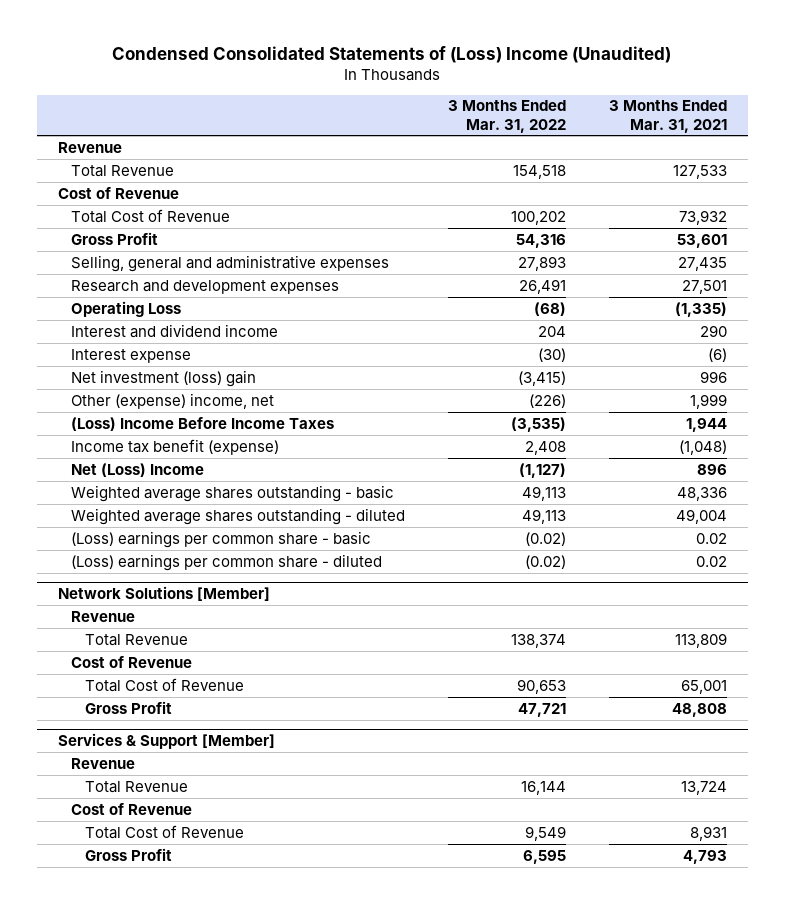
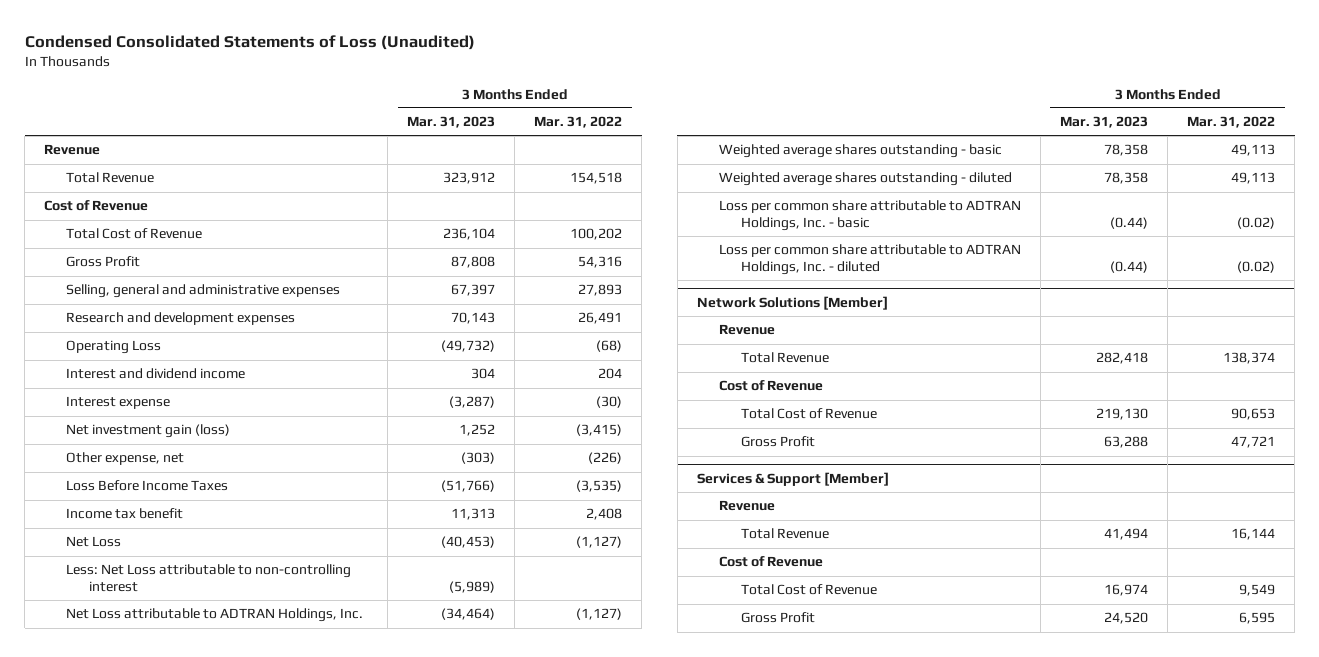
- Condensed Consolidated Statements of (Loss) Income (Unaudited)
+ Condensed Consolidated Statements of Loss (Unaudited)
- | 3 Months Ended Mar. 31, 2022 | 3 Months Ended Mar. 31, 2021
+ | 3 Months Ended Mar. 31, 2023 | 3 Months Ended Mar. 31, 2022
- Net investment (loss) gain | (3,415) | 996
- Other (expense) income, net | (226) | 1,999
- (Loss) Income Before Income Taxes | (3,535) | 1,944
- Income tax benefit (expense) | 2,408 | (1,048)
- Net (Loss) Income | (1,127) | 896
+ Net investment gain (loss) | 1,252 | (3,415)
+ Other expense, net | (303) | (226)
+ Loss Before Income Taxes | (51,766) | (3,535)
+ Income tax benefit | 11,313 | 2,408
+ Net Loss | (40,453) | (1,127)
+ Less: Net Loss attributable to non-controlling interest | (5,989) |
+ Net Loss attributable to ADTRAN Holdings, Inc. | (34,464) | (1,127)
- (Loss) earnings per common share - basic | (0.02) | 0.02
- (Loss) earnings per common share - diluted | (0.02) | 0.02
+ Loss per common share attributable to ADTRAN Holdings, Inc. - basic | (0.44) | (0.02)
+ Loss per common share attributable to ADTRAN Holdings, Inc. - diluted | (0.44) | (0.02)

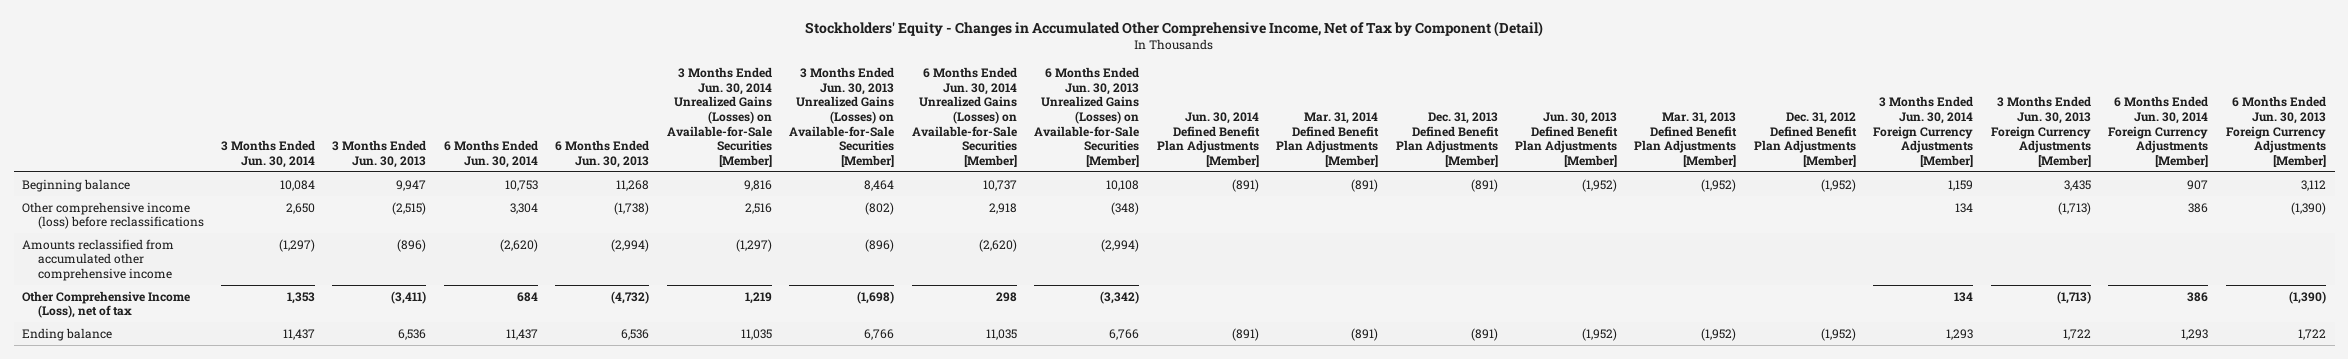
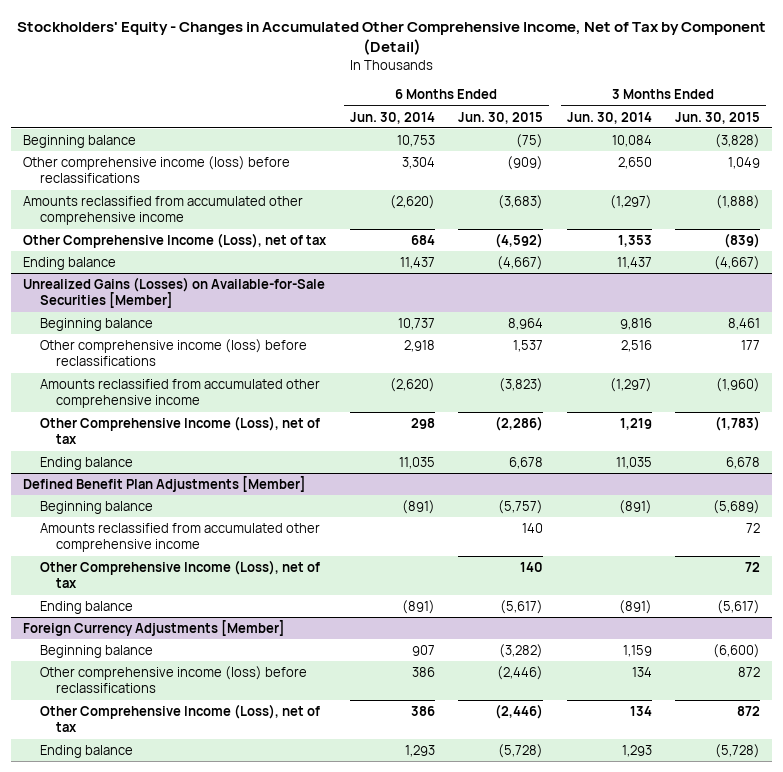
- | 3 Months Ended Jun. 30, 2014 | 3 Months Ended Jun. 30, 2013 | 6 Months Ended Jun. 30, 2014 | 6 Months Ended Jun. 30, 2013 | 3 Months Ended Jun. 30, 2014 Unrealized Gains (Losses) on Available-for-Sale Securities [Member] | 3 Months Ended Jun. 30, 2013 Unrealized Gains (Losses) on Available-for-Sale Securities [Member] | 6 Months Ended Jun. 30, 2014 Unrealized Gains (Losses) on Available-for-Sale Securities [Member] | 6 Months Ended Jun. 30, 2013 Unrealized Gains (Losses) on Available-for-Sale Securities [Member] | Jun. 30, 2014 Defined Benefit Plan Adjustments [Member] | Mar. 31, 2014 Defined Benefit Plan Adjustments [Member] | Dec. 31, 2013 Defined Benefit Plan Adjustments [Member] | Jun. 30, 2013 Defined Benefit Plan Adjustments [Member] | Mar. 31, 2013 Defined Benefit Plan Adjustments [Member] | Dec. 31, 2012 Defined Benefit Plan Adjustments [Member] | 3 Months Ended Jun. 30, 2014 Foreign Currency Adjustments [Member] | 3 Months Ended Jun. 30, 2013 Foreign Currency Adjustments [Member] | 6 Months Ended Jun. 30, 2014 Foreign Currency Adjustments [Member] | 6 Months Ended Jun. 30, 2013 Foreign Currency Adjustments [Member]
+ | 6 Months Ended Jun. 30, 2014 | 6 Months Ended Jun. 30, 2015 | 3 Months Ended Jun. 30, 2014 | 3 Months Ended Jun. 30, 2015
+ Unrealized Gains (Losses) on Available-for-Sale Securities [Member]
+ Beginning balance | 10,737 | 8,964 | 9,816 | 8,461
+ Other comprehensive income (loss) before reclassifications | 2,918 | 1,537 | 2,516 | 177
+ Amounts reclassified from accumulated other comprehensive income | (2,620) | (3,823) | (1,297) | (1,960)
+ Other Comprehensive Income (Loss), net of tax | 298 | (2,286) | 1,219 | (1,783)
+ Ending balance | 11,035 | 6,678 | 11,035 | 6,678
+ Defined Benefit Plan Adjustments [Member]
+ Beginning balance | (891) | (5,757) | (891) | (5,689)
+ Amounts reclassified from accumulated other comprehensive income | | 140 | | 72
+ Other Comprehensive Income (Loss), net of tax | | 140 | | 72
+ Ending balance | (891) | (5,617) | (891) | (5,617)
+ Foreign Currency Adjustments [Member]
+ Beginning balance | 907 | (3,282) | 1,159 | (6,600)
+ Other comprehensive income (loss) before reclassifications | 386 | (2,446) | 134 | 872
+ Other Comprehensive Income (Loss), net of tax | 386 | (2,446) | 134 | 872
+ Ending balance | 1,293 | (5,728) | 1,293 | (5,728)

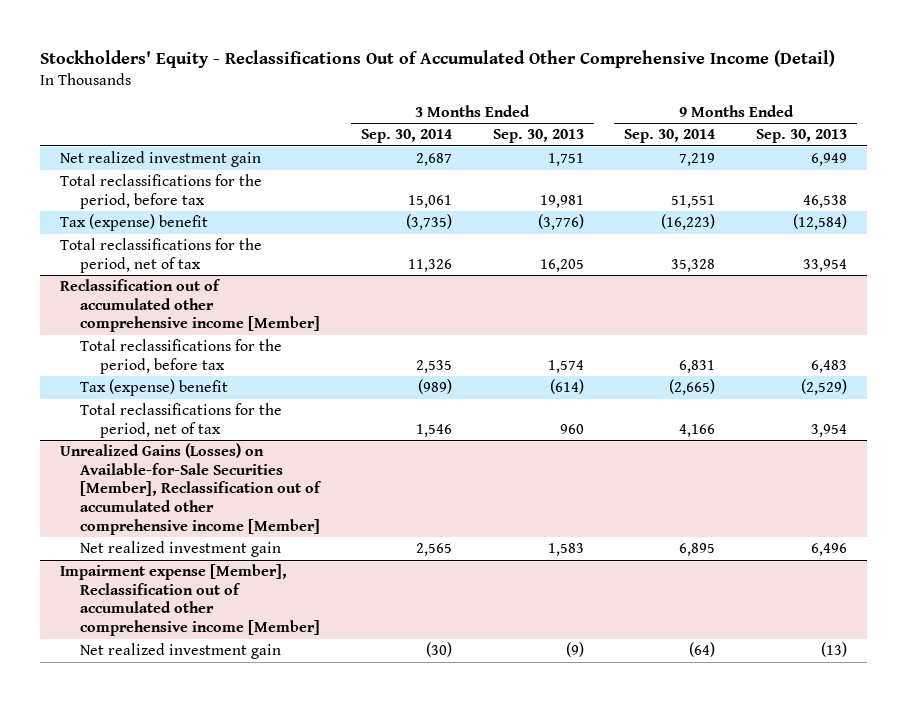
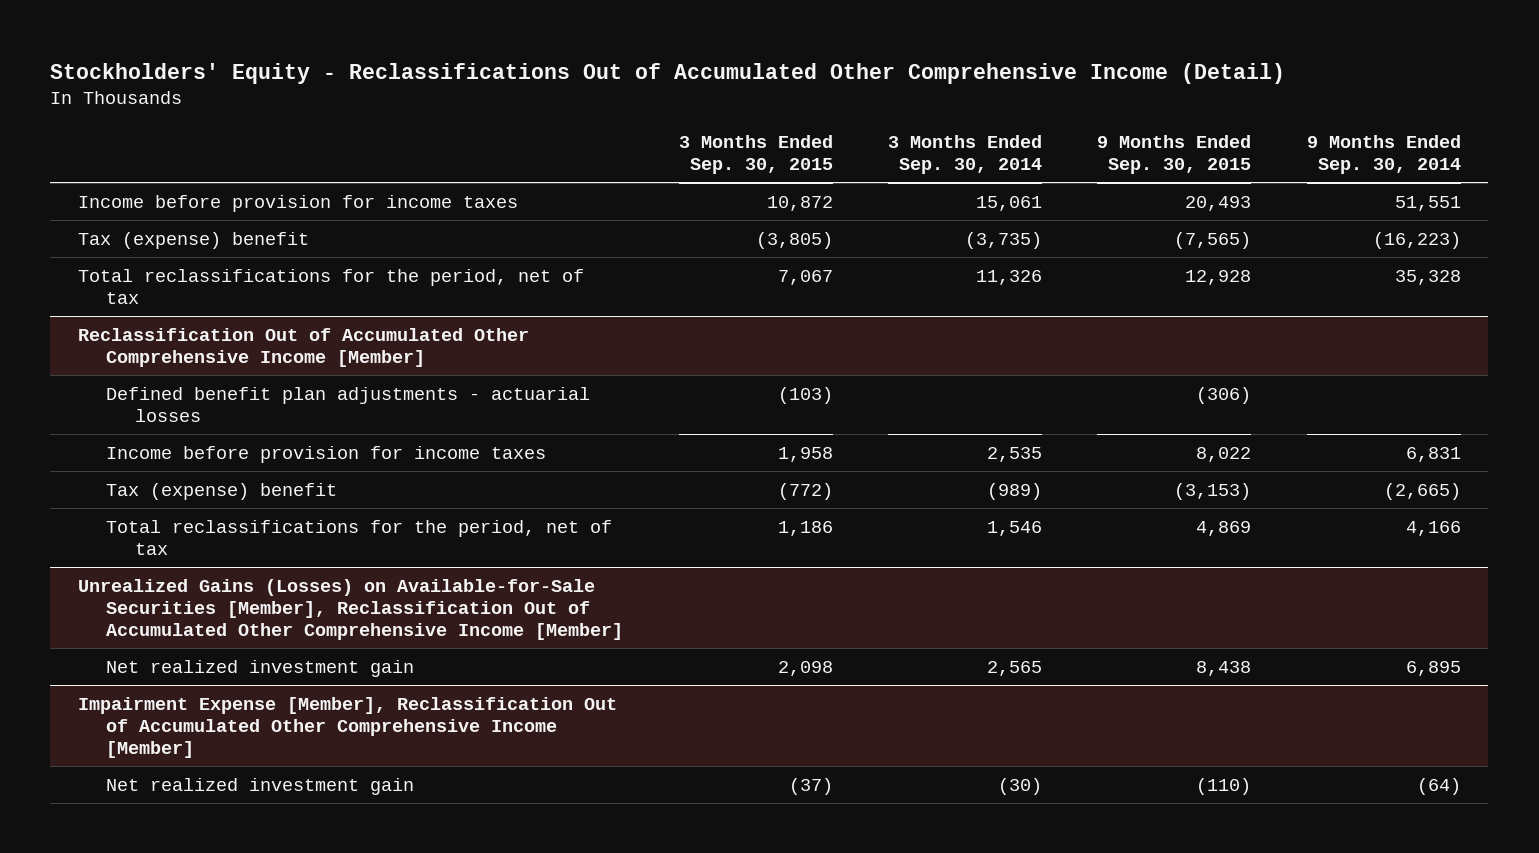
- | 3 Months Ended Sep. 30, 2014 | 3 Months Ended Sep. 30, 2013 | 9 Months Ended Sep. 30, 2014 | 9 Months Ended Sep. 30, 2013
+ | 3 Months Ended Sep. 30, 2015 | 3 Months Ended Sep. 30, 2014 | 9 Months Ended Sep. 30, 2015 | 9 Months Ended Sep. 30, 2014
- Net realized investment gain | 2,687 | 1,751 | 7,219 | 6,949
- Total reclassifications for the period, before tax | 15,061 | 19,981 | 51,551 | 46,538
+ Income before provision for income taxes | 10,872 | 15,061 | 20,493 | 51,551
- Reclassification out of accumulated other comprehensive income [Member]
- Total reclassifications for the period, before tax | 2,535 | 1,574 | 6,831 | 6,483
+ Reclassification Out of Accumulated Other Comprehensive Income [Member]
+ Defined benefit plan adjustments - actuarial losses | (103) | | (306) |
+ Income before provision for income taxes | 1,958 | 2,535 | 8,022 | 6,831
- Unrealized Gains (Losses) on Available-for-Sale Securities [Member], Reclassification out of accumulated other comprehensive income [Member]
+ Unrealized Gains (Losses) on Available-for-Sale Securities [Member], Reclassification Out of Accumulated Other Comprehensive Income [Member]
- Impairment expense [Member], Reclassification out of accumulated other comprehensive income [Member]
+ Impairment Expense [Member], Reclassification Out of Accumulated Other Comprehensive Income [Member]

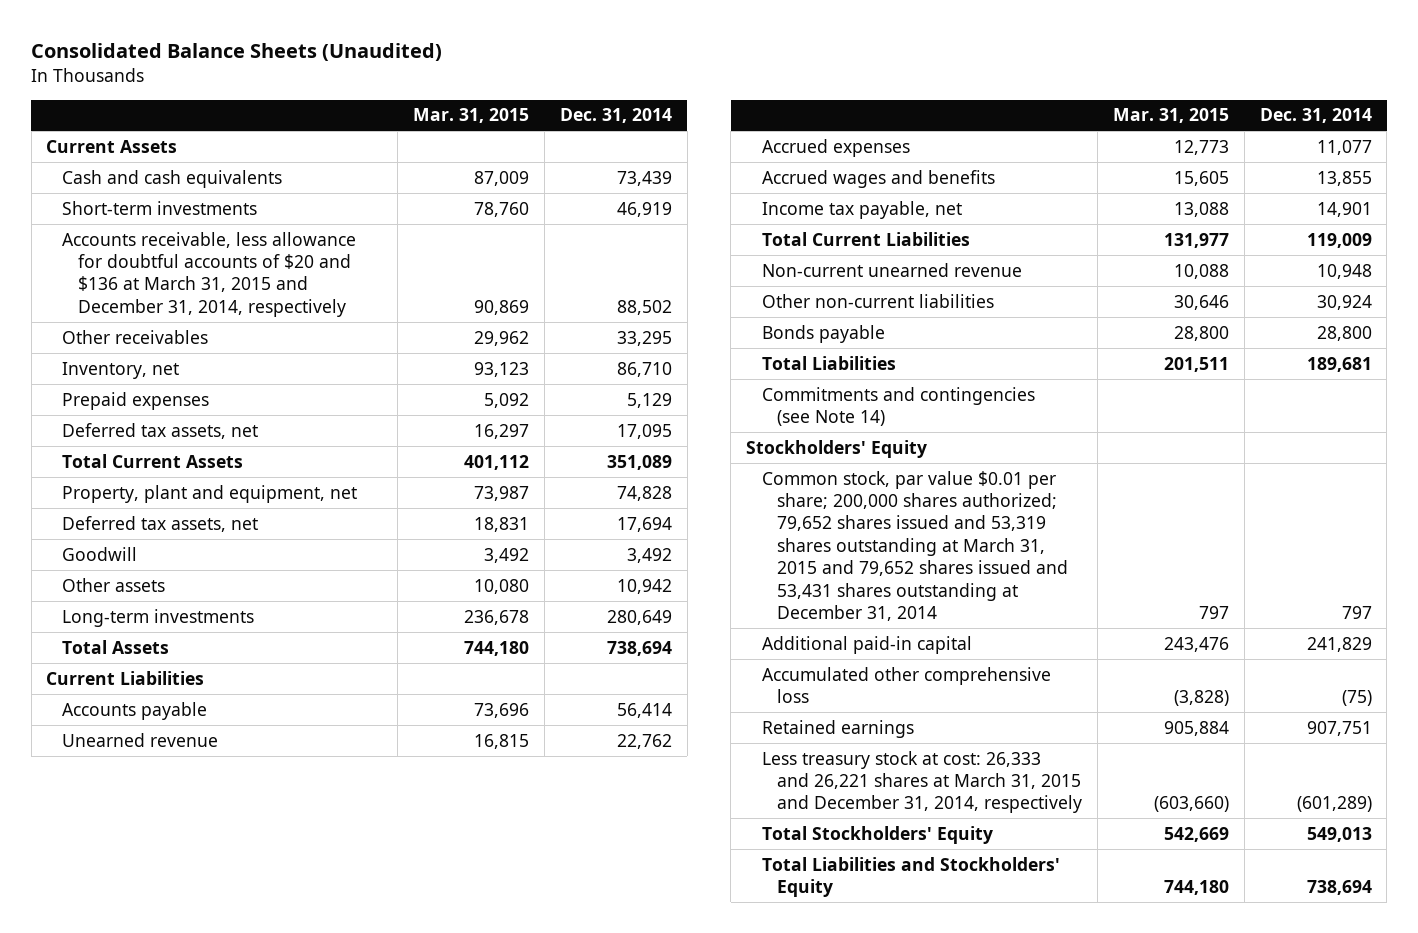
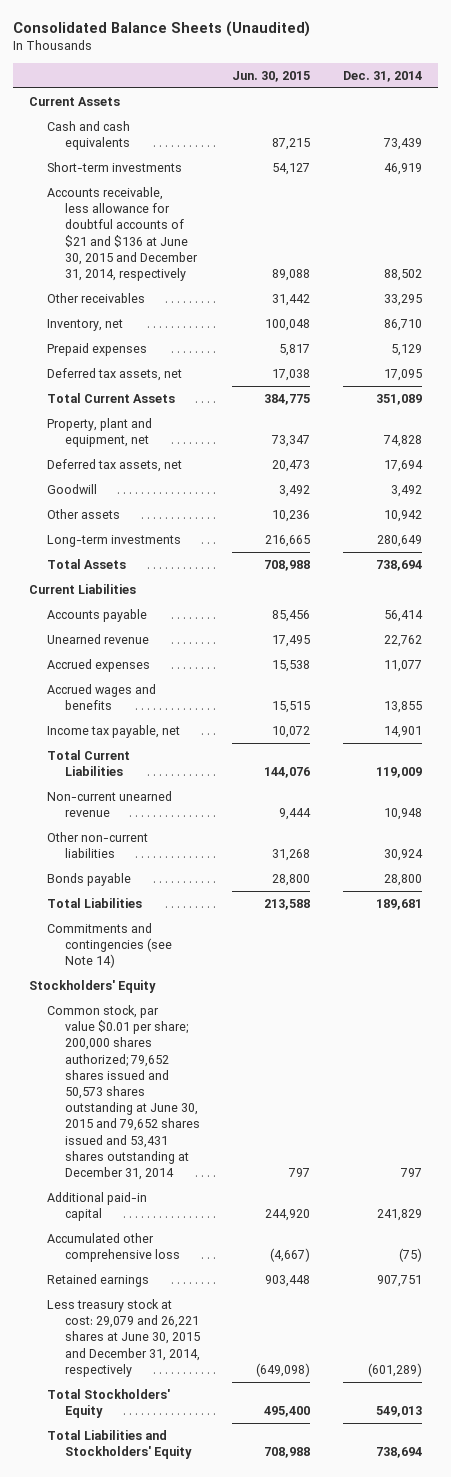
- | Mar. 31, 2015 | Dec. 31, 2014
+ | Jun. 30, 2015 | Dec. 31, 2014
- Accounts receivable, less allowance for doubtful accounts of $20 and $136 at March 31, 2015 and December 31, 2014, respectively | 90,869 | 88,502
+ Accounts receivable, less allowance for doubtful accounts of $21 and $136 at June 30, 2015 and December 31, 2014, respectively | 89,088 | 88,502
- Common stock, par value $0.01 per share; 200,000 shares authorized; 79,652 shares issued and 53,319 shares outstanding at March 31, 2015 and 79,652 shares issued and 53,431 shares outstanding at December 31, 2014 | 797 | 797
+ Common stock, par value $0.01 per share; 200,000 shares authorized; 79,652 shares issued and 50,573 shares outstanding at June 30, 2015 and 79,652 shares issued and 53,431 shares outstanding at December 31, 2014 | 797 | 797
- Less treasury stock at cost: 26,333 and 26,221 shares at March 31, 2015 and December 31, 2014, respectively | (603,660) | (601,289)
+ Less treasury stock at cost: 29,079 and 26,221 shares at June 30, 2015 and December 31, 2014, respectively | (649,098) | (601,289)

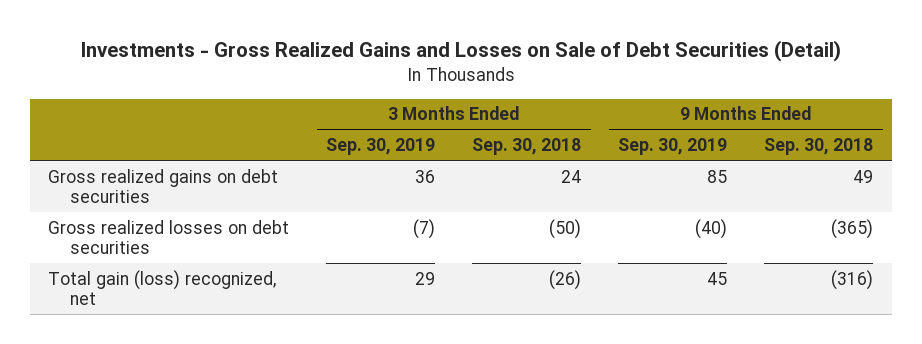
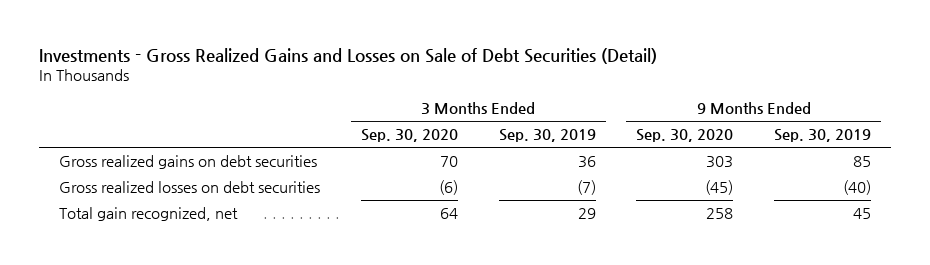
- | 3 Months Ended Sep. 30, 2019 | 3 Months Ended Sep. 30, 2018 | 9 Months Ended Sep. 30, 2019 | 9 Months Ended Sep. 30, 2018
+ | 3 Months Ended Sep. 30, 2020 | 3 Months Ended Sep. 30, 2019 | 9 Months Ended Sep. 30, 2020 | 9 Months Ended Sep. 30, 2019
- Total gain (loss) recognized, net | 29 | (26) | 45 | (316)
+ Total gain recognized, net | 64 | 29 | 258 | 45

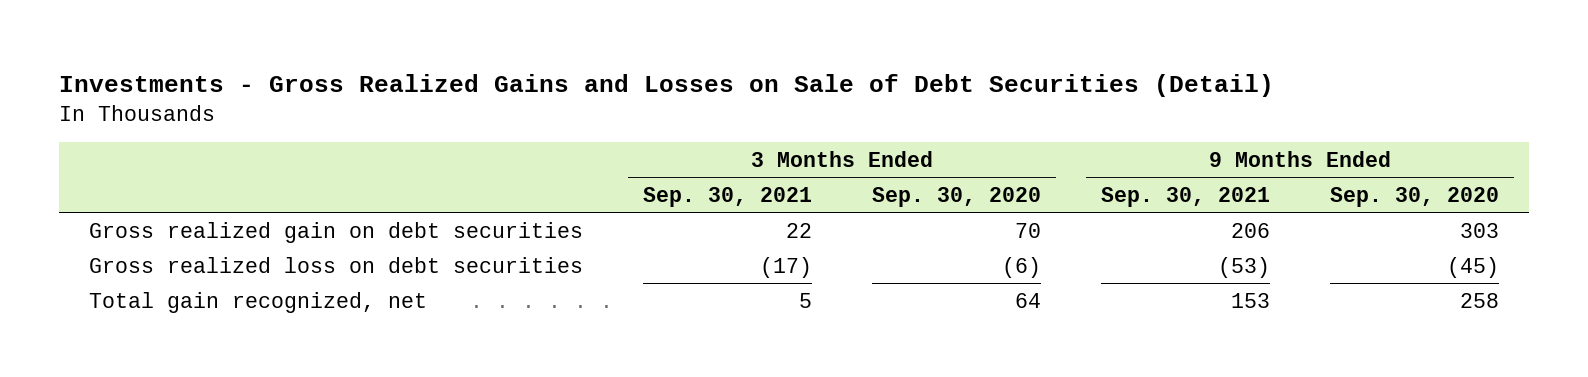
- | 3 Months Ended Sep. 30, 2020 | 3 Months Ended Sep. 30, 2019 | 9 Months Ended Sep. 30, 2020 | 9 Months Ended Sep. 30, 2019
+ | 3 Months Ended Sep. 30, 2021 | 3 Months Ended Sep. 30, 2020 | 9 Months Ended Sep. 30, 2021 | 9 Months Ended Sep. 30, 2020
- Gross realized gains on debt securities | 70 | 36 | 303 | 85
- Gross realized losses on debt securities | (6) | (7) | (45) | (40)
+ Gross realized gain on debt securities | 22 | 70 | 206 | 303
+ Gross realized loss on debt securities | (17) | (6) | (53) | (45)

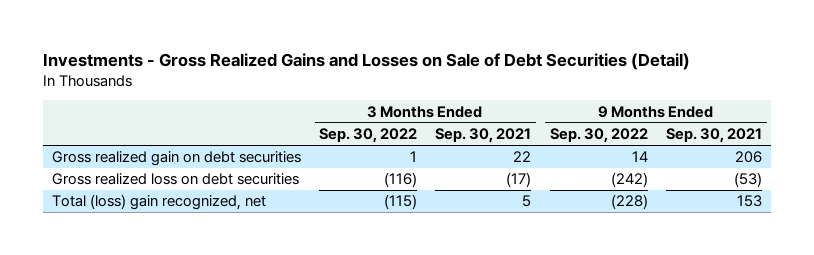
- | 3 Months Ended Sep. 30, 2021 | 3 Months Ended Sep. 30, 2020 | 9 Months Ended Sep. 30, 2021 | 9 Months Ended Sep. 30, 2020
+ | 3 Months Ended Sep. 30, 2022 | 3 Months Ended Sep. 30, 2021 | 9 Months Ended Sep. 30, 2022 | 9 Months Ended Sep. 30, 2021
- Total gain recognized, net | 5 | 64 | 153 | 258
+ Total (loss) gain recognized, net | (115) | 5 | (228) | 153

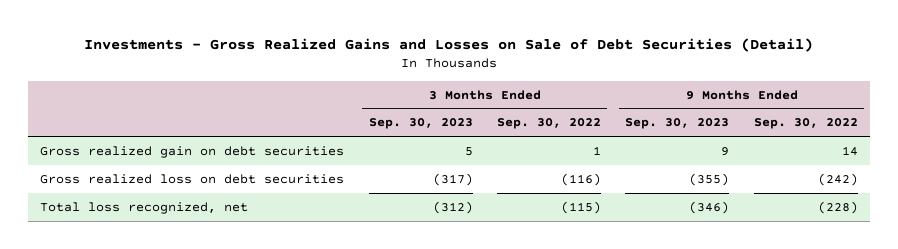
- | 3 Months Ended Sep. 30, 2022 | 3 Months Ended Sep. 30, 2021 | 9 Months Ended Sep. 30, 2022 | 9 Months Ended Sep. 30, 2021
+ | 3 Months Ended Sep. 30, 2023 | 3 Months Ended Sep. 30, 2022 | 9 Months Ended Sep. 30, 2023 | 9 Months Ended Sep. 30, 2022
- Total (loss) gain recognized, net | (115) | 5 | (228) | 153
+ Total loss recognized, net | (312) | (115) | (346) | (228)

